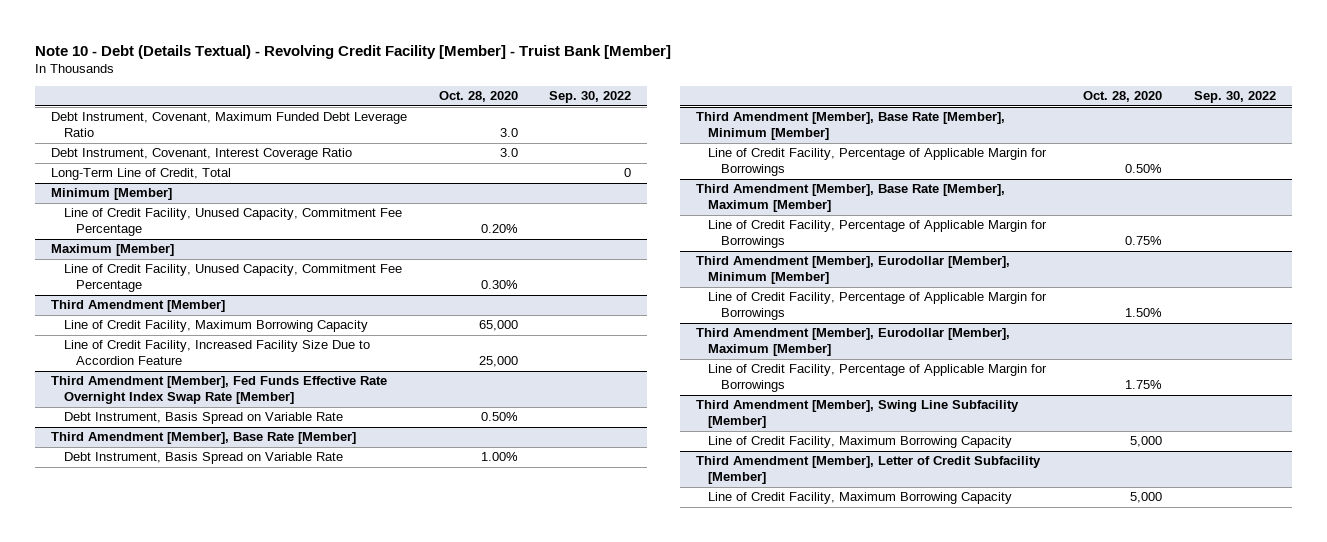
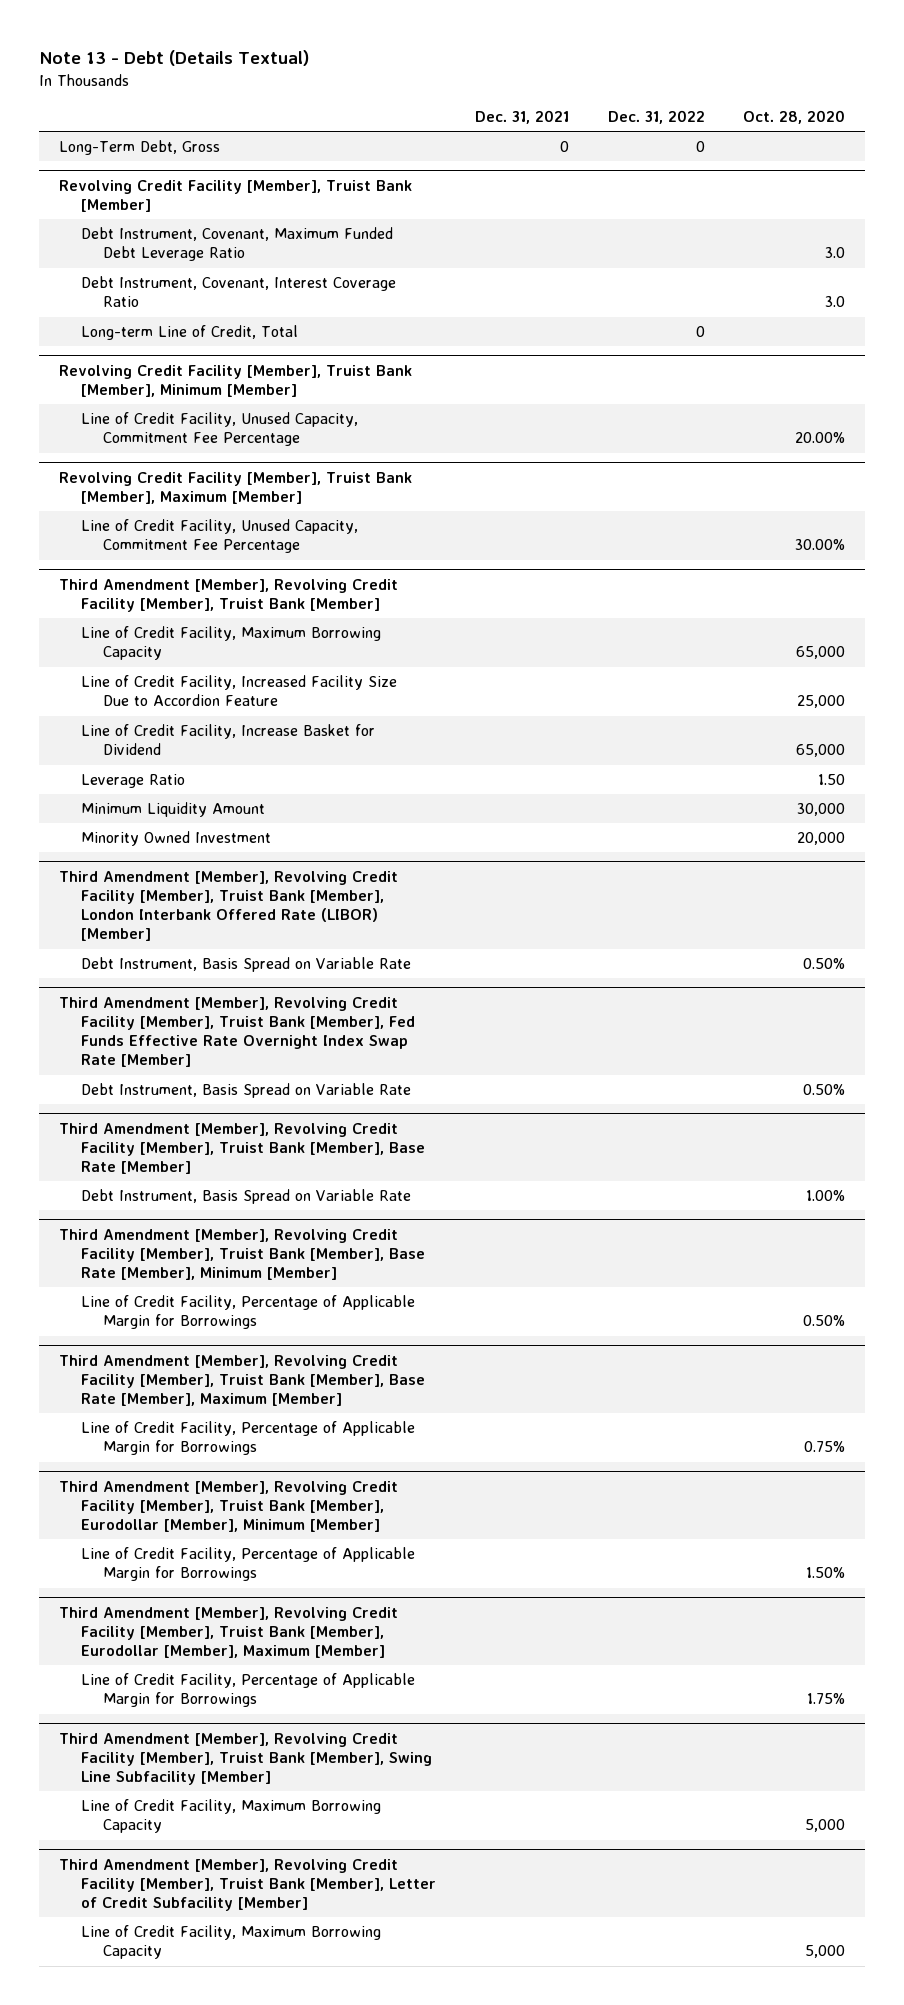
- Note 10 - Debt (Details Textual) - Revolving Credit Facility [Member] - Truist Bank [Member]
+ Note 13 - Debt (Details Textual)
- | Oct. 28, 2020 | Sep. 30, 2022
+ | Dec. 31, 2021 | Dec. 31, 2022 | Oct. 28, 2020
+ Long-Term Debt, Gross | 0 | 0 |
+ Revolving Credit Facility [Member], Truist Bank [Member]
- Long-Term Line of Credit, Total | | 0
- Minimum [Member]
- Line of Credit Facility, Unused Capacity, Commitment Fee Percentage | 0.20% |
- Maximum [Member]
- Line of Credit Facility, Unused Capacity, Commitment Fee Percentage | 0.30% |
- Third Amendment [Member]
+ Long-term Line of Credit, Total | | 0 |
+ Revolving Credit Facility [Member], Truist Bank [Member], Minimum [Member]
+ Line of Credit Facility, Unused Capacity, Commitment Fee Percentage | | | 20.00%
+ Revolving Credit Facility [Member], Truist Bank [Member], Maximum [Member]
+ Line of Credit Facility, Unused Capacity, Commitment Fee Percentage | | | 30.00%
+ Third Amendment [Member], Revolving Credit Facility [Member], Truist Bank [Member]
- Third Amendment [Member], Fed Funds Effective Rate Overnight Index Swap Rate [Member]
+ Line of Credit Facility, Increase Basket for Dividend | | | 65,000
+ Leverage Ratio | | | 1.50
+ Minimum Liquidity Amount | | | 30,000
+ Minority Owned Investment | | | 20,000
+ Third Amendment [Member], Revolving Credit Facility [Member], Truist Bank [Member], London Interbank Offered Rate (LIBOR) [Member]
- Third Amendment [Member], Base Rate [Member]
+ Third Amendment [Member], Revolving Credit Facility [Member], Truist Bank [Member], Fed Funds Effective Rate Overnight Index Swap Rate [Member]
+ Debt Instrument, Basis Spread on Variable Rate | | | 0.50%
+ Third Amendment [Member], Revolving Credit Facility [Member], Truist Bank [Member], Base Rate [Member]
- Third Amendment [Member], Base Rate [Member], Minimum [Member]
+ Third Amendment [Member], Revolving Credit Facility [Member], Truist Bank [Member], Base Rate [Member], Minimum [Member]
- Third Amendment [Member], Base Rate [Member], Maximum [Member]
+ Third Amendment [Member], Revolving Credit Facility [Member], Truist Bank [Member], Base Rate [Member], Maximum [Member]
- Third Amendment [Member], Eurodollar [Member], Minimum [Member]
+ Third Amendment [Member], Revolving Credit Facility [Member], Truist Bank [Member], Eurodollar [Member], Minimum [Member]
- Third Amendment [Member], Eurodollar [Member], Maximum [Member]
+ Third Amendment [Member], Revolving Credit Facility [Member], Truist Bank [Member], Eurodollar [Member], Maximum [Member]
- Third Amendment [Member], Swing Line Subfacility [Member]
+ Third Amendment [Member], Revolving Credit Facility [Member], Truist Bank [Member], Swing Line Subfacility [Member]
- Third Amendment [Member], Letter of Credit Subfacility [Member]
+ Third Amendment [Member], Revolving Credit Facility [Member], Truist Bank [Member], Letter of Credit Subfacility [Member]

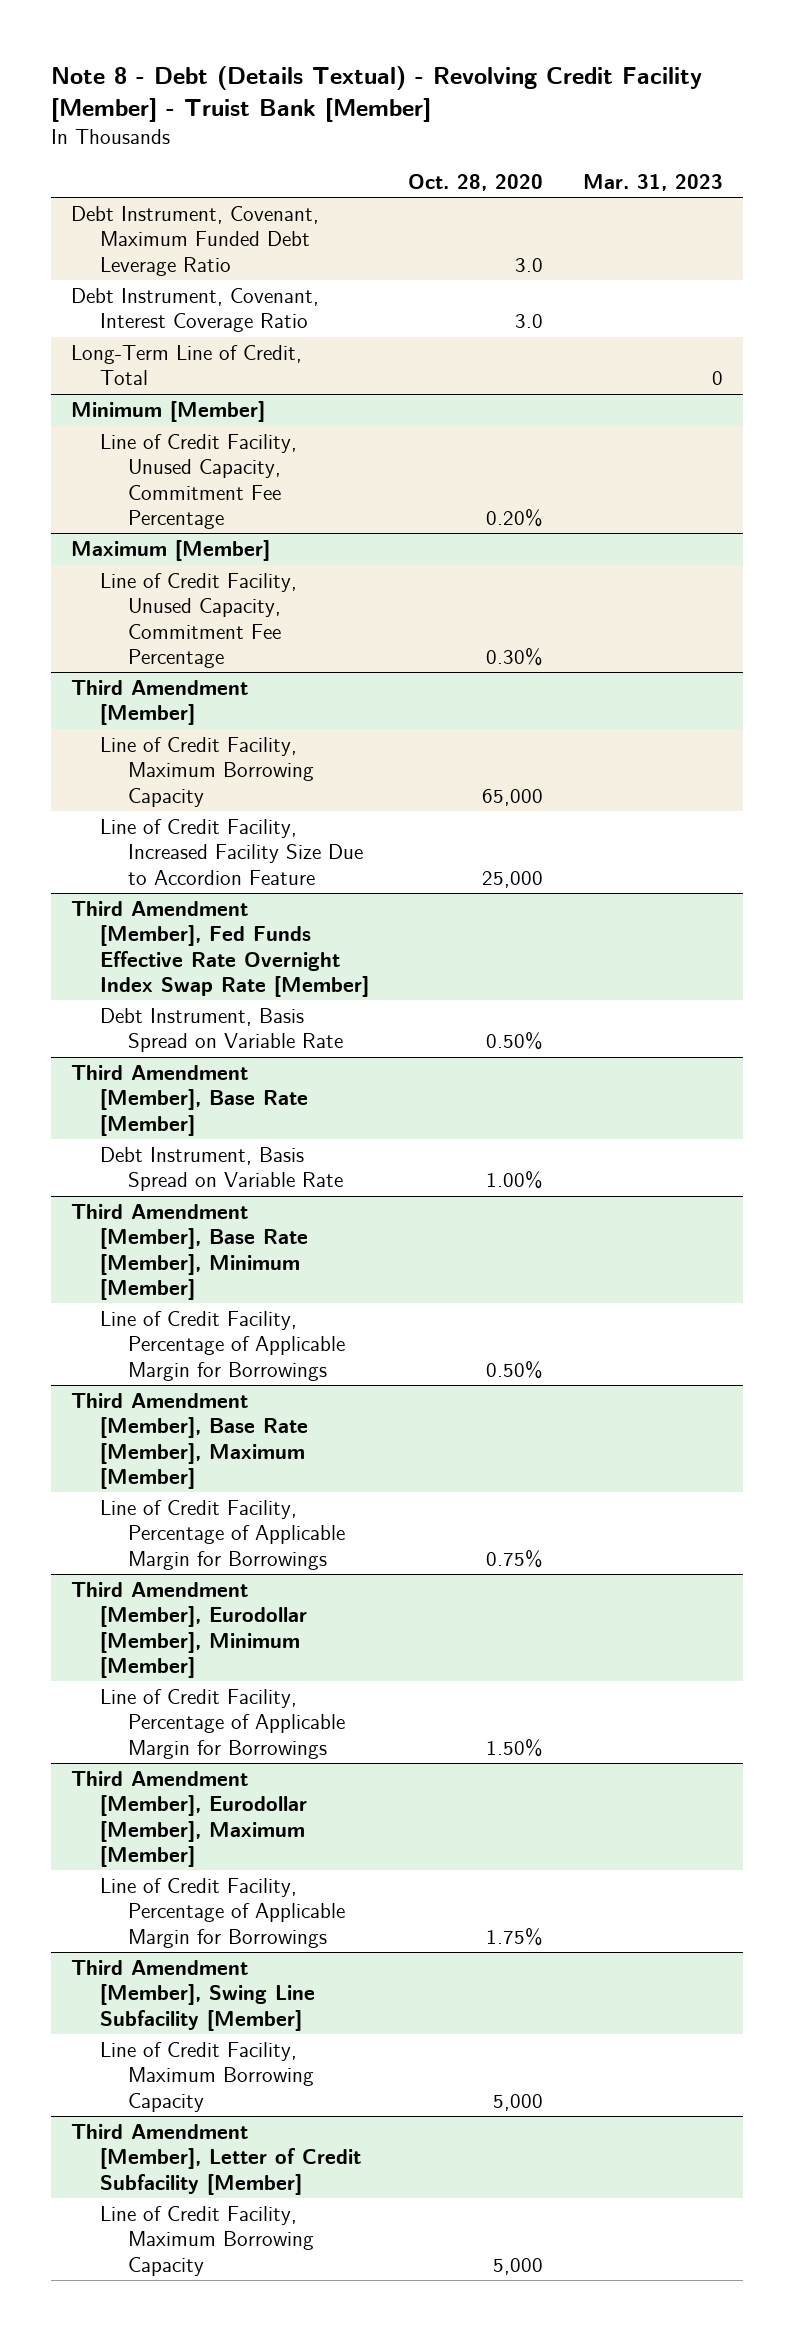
- Note 13 - Debt (Details Textual)
+ Note 8 - Debt (Details Textual) - Revolving Credit Facility [Member] - Truist Bank [Member]
- | Dec. 31, 2021 | Dec. 31, 2022 | Oct. 28, 2020
+ | Oct. 28, 2020 | Mar. 31, 2023
- Long-Term Debt, Gross | 0 | 0 |
- Revolving Credit Facility [Member], Truist Bank [Member]
- Long-term Line of Credit, Total | | 0 |
- Revolving Credit Facility [Member], Truist Bank [Member], Minimum [Member]
- Line of Credit Facility, Unused Capacity, Commitment Fee Percentage | | | 20.00%
- Revolving Credit Facility [Member], Truist Bank [Member], Maximum [Member]
- Line of Credit Facility, Unused Capacity, Commitment Fee Percentage | | | 30.00%
- Third Amendment [Member], Revolving Credit Facility [Member], Truist Bank [Member]
+ Long-Term Line of Credit, Total | | 0
+ Minimum [Member]
+ Line of Credit Facility, Unused Capacity, Commitment Fee Percentage | 0.20% |
+ Maximum [Member]
+ Line of Credit Facility, Unused Capacity, Commitment Fee Percentage | 0.30% |
+ Third Amendment [Member]
- Line of Credit Facility, Increase Basket for Dividend | | | 65,000
- Leverage Ratio | | | 1.50
- Minimum Liquidity Amount | | | 30,000
- Minority Owned Investment | | | 20,000
- Third Amendment [Member], Revolving Credit Facility [Member], Truist Bank [Member], London Interbank Offered Rate (LIBOR) [Member]
- Debt Instrument, Basis Spread on Variable Rate | | | 0.50%
- Third Amendment [Member], Revolving Credit Facility [Member], Truist Bank [Member], Fed Funds Effective Rate Overnight Index Swap Rate [Member]
+ Third Amendment [Member], Fed Funds Effective Rate Overnight Index Swap Rate [Member]
- Third Amendment [Member], Revolving Credit Facility [Member], Truist Bank [Member], Base Rate [Member]
+ Third Amendment [Member], Base Rate [Member]
- Third Amendment [Member], Revolving Credit Facility [Member], Truist Bank [Member], Base Rate [Member], Minimum [Member]
+ Third Amendment [Member], Base Rate [Member], Minimum [Member]
- Third Amendment [Member], Revolving Credit Facility [Member], Truist Bank [Member], Base Rate [Member], Maximum [Member]
+ Third Amendment [Member], Base Rate [Member], Maximum [Member]
- Third Amendment [Member], Revolving Credit Facility [Member], Truist Bank [Member], Eurodollar [Member], Minimum [Member]
+ Third Amendment [Member], Eurodollar [Member], Minimum [Member]
- Third Amendment [Member], Revolving Credit Facility [Member], Truist Bank [Member], Eurodollar [Member], Maximum [Member]
+ Third Amendment [Member], Eurodollar [Member], Maximum [Member]
- Third Amendment [Member], Revolving Credit Facility [Member], Truist Bank [Member], Swing Line Subfacility [Member]
+ Third Amendment [Member], Swing Line Subfacility [Member]
- Third Amendment [Member], Revolving Credit Facility [Member], Truist Bank [Member], Letter of Credit Subfacility [Member]
+ Third Amendment [Member], Letter of Credit Subfacility [Member]

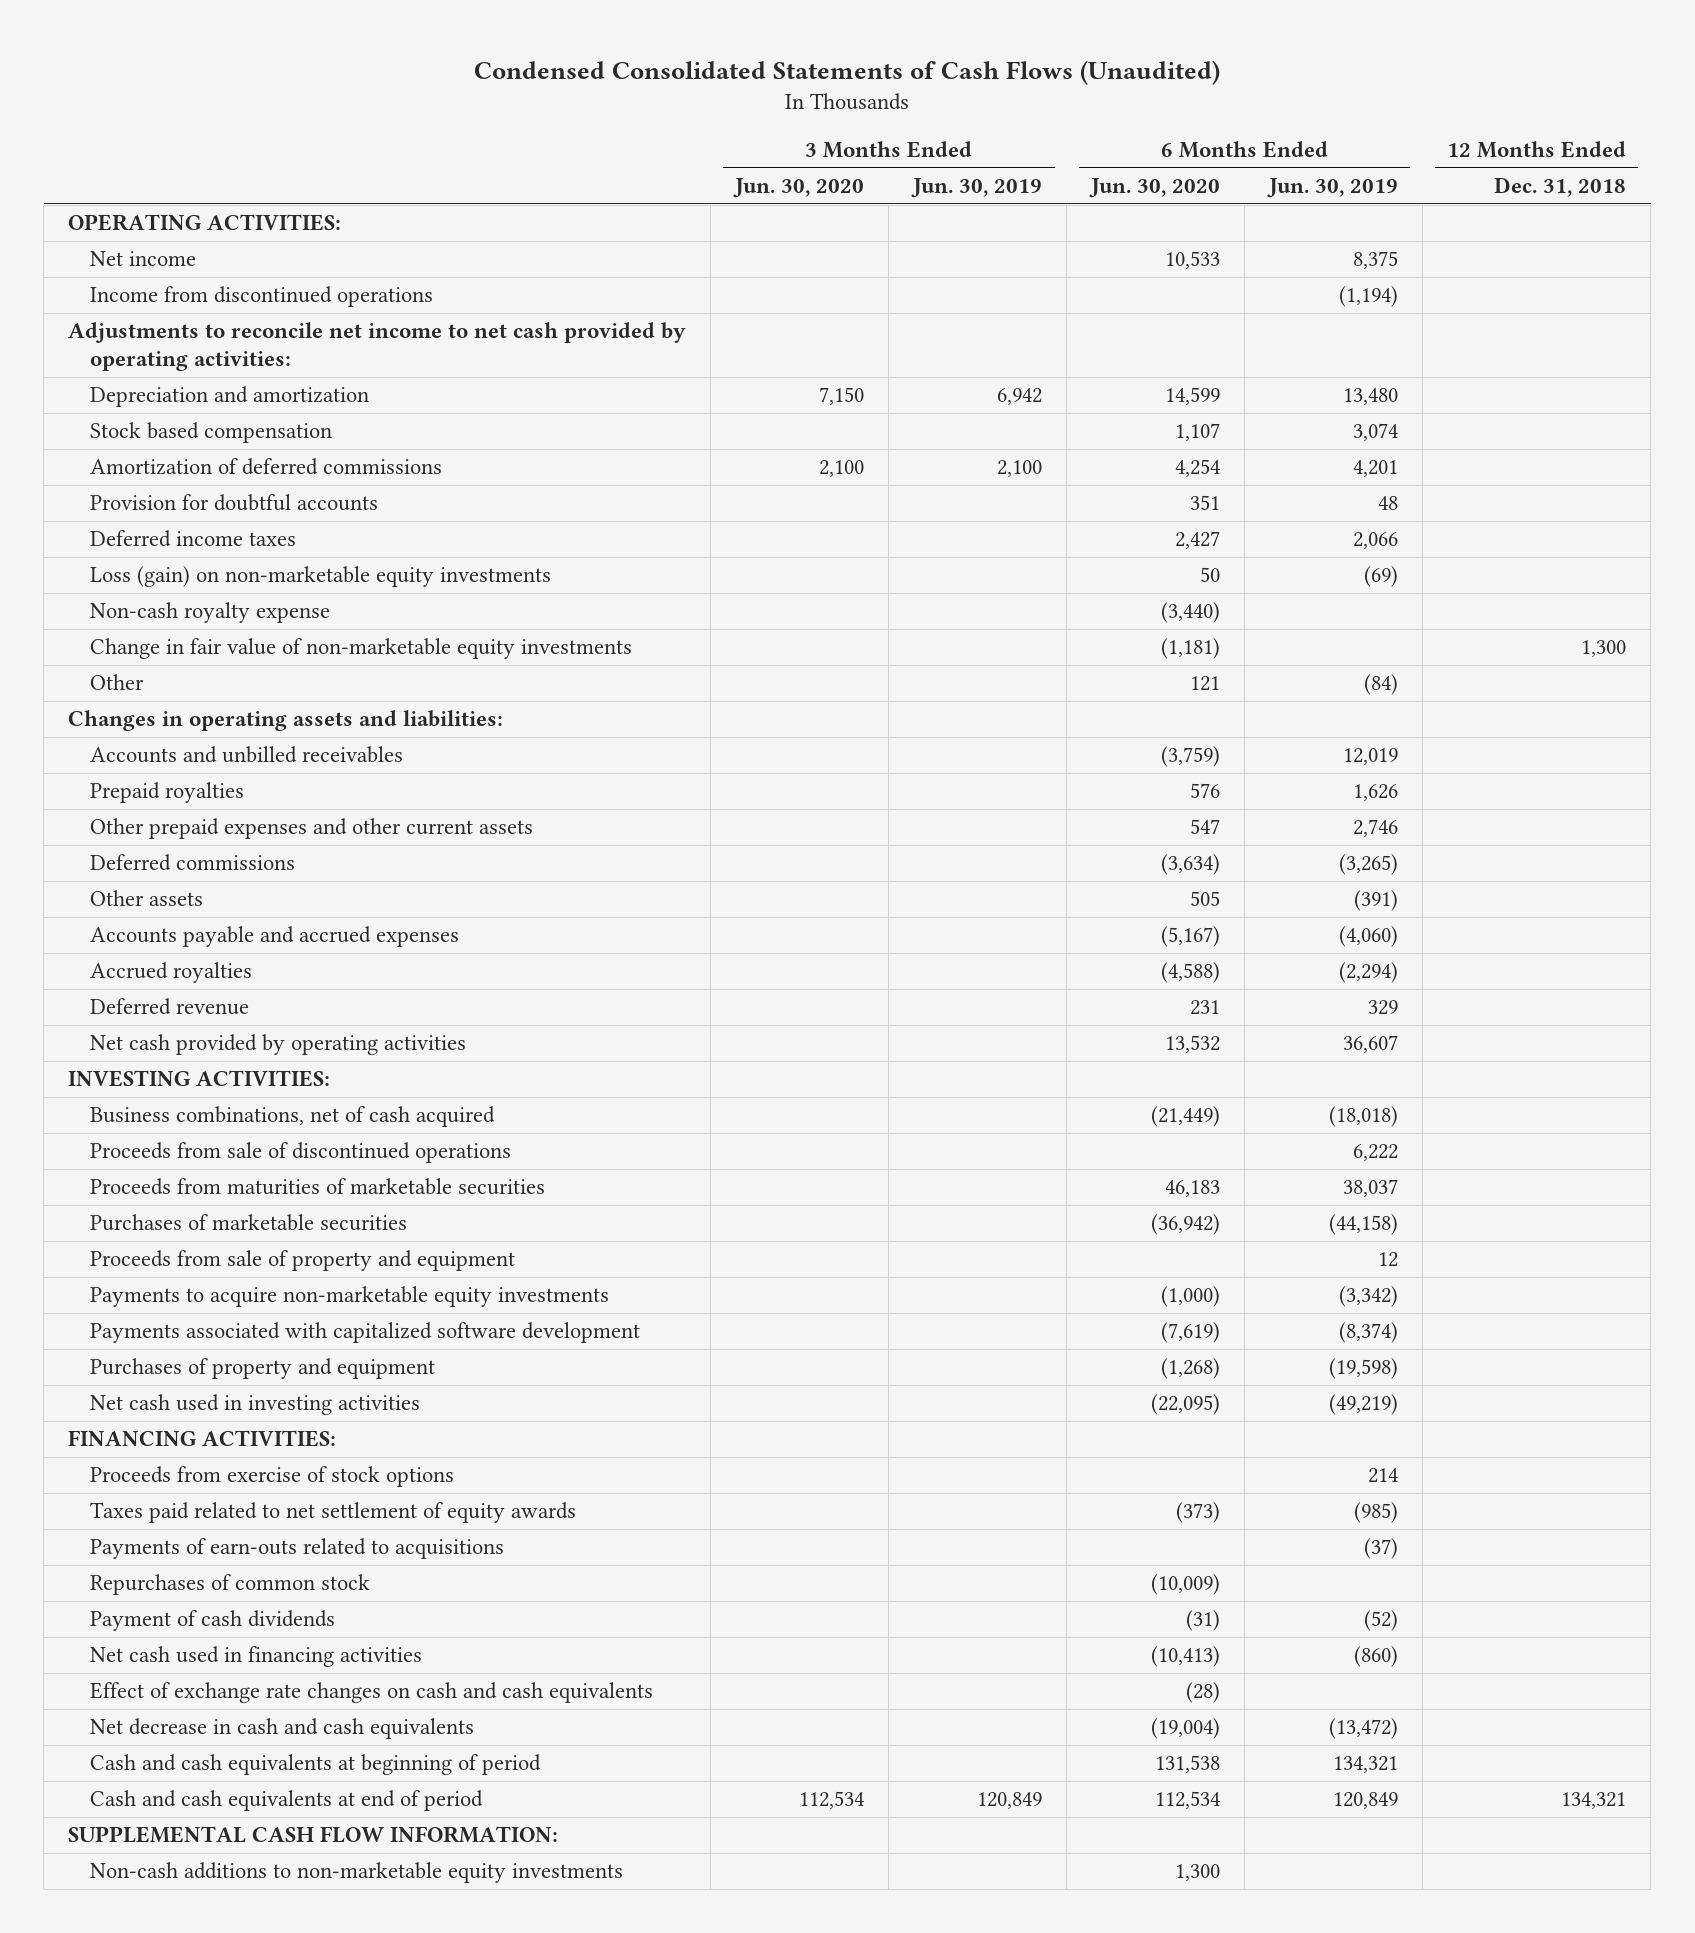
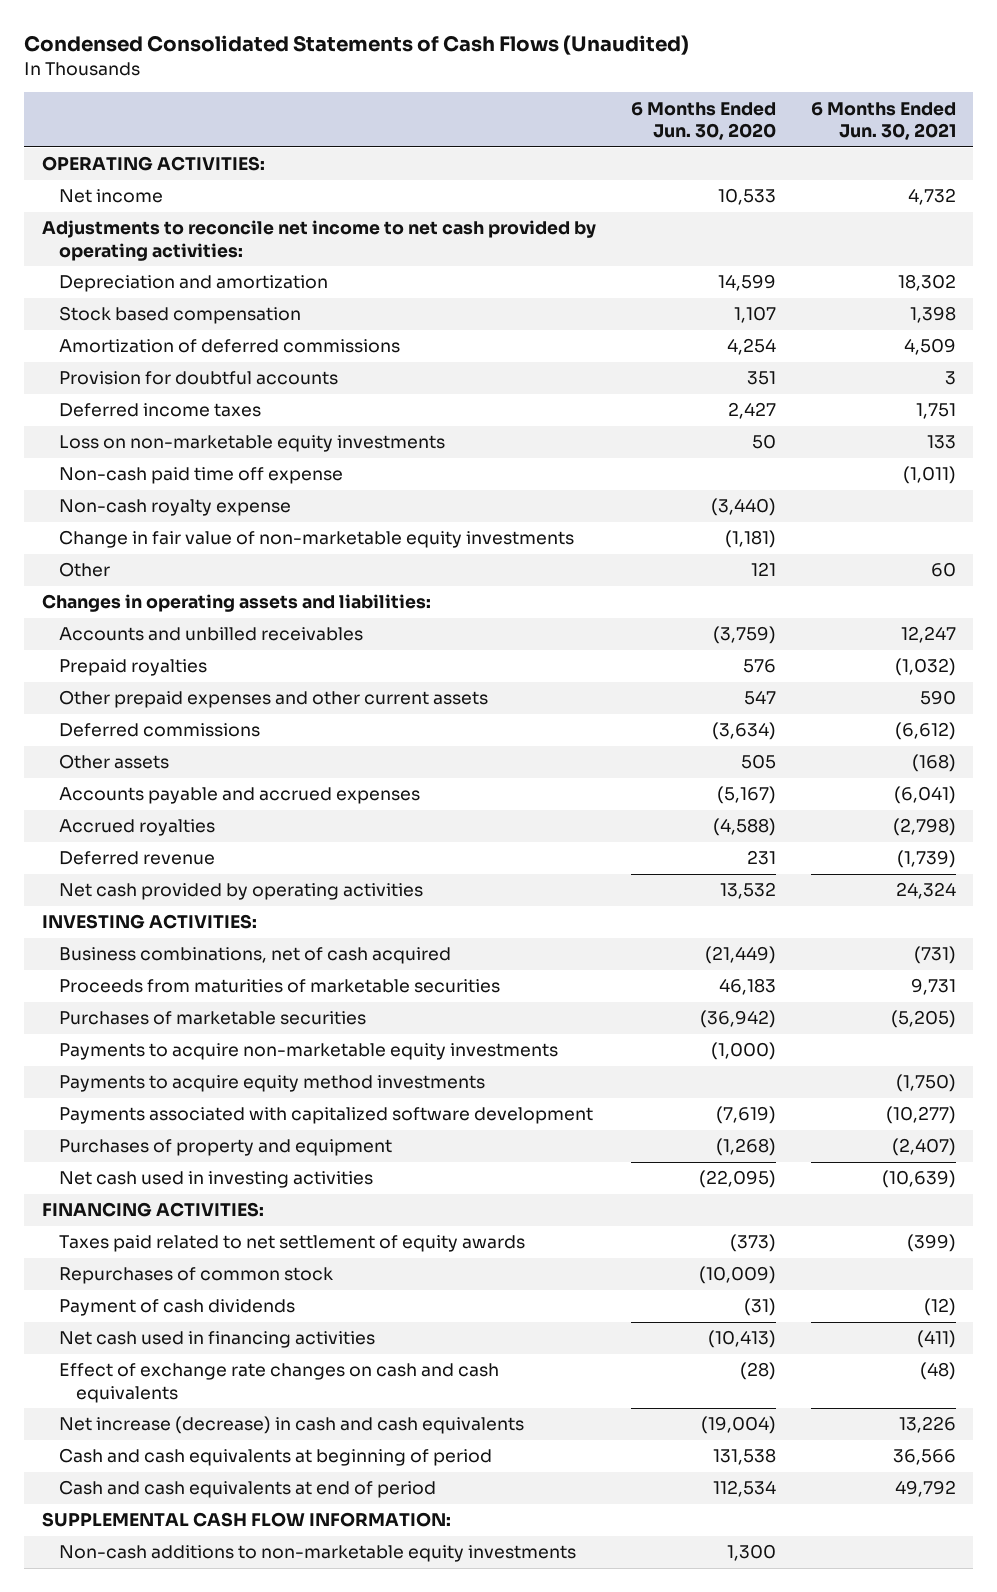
- | 3 Months Ended Jun. 30, 2020 | 3 Months Ended Jun. 30, 2019 | 6 Months Ended Jun. 30, 2020 | 6 Months Ended Jun. 30, 2019 | 12 Months Ended Dec. 31, 2018
+ | 6 Months Ended Jun. 30, 2020 | 6 Months Ended Jun. 30, 2021
- Income from discontinued operations | | | | (1,194) |
- Loss (gain) on non-marketable equity investments | | | 50 | (69) |
+ Loss on non-marketable equity investments | 50 | 133
+ Non-cash paid time off expense | | (1,011)
- Proceeds from sale of discontinued operations | | | | 6,222 |
- Proceeds from sale of property and equipment | | | | 12 |
+ Payments to acquire equity method investments | | (1,750)
- Proceeds from exercise of stock options | | | | 214 |
- Payments of earn-outs related to acquisitions | | | | (37) |
- Net decrease in cash and cash equivalents | | | (19,004) | (13,472) |
+ Net increase (decrease) in cash and cash equivalents | (19,004) | 13,226

